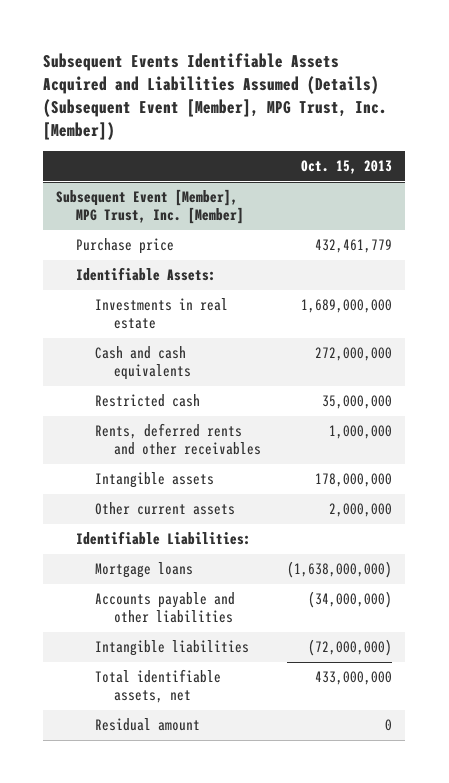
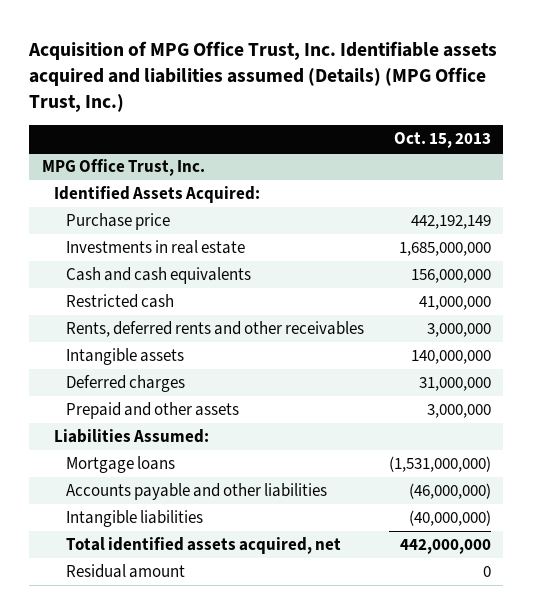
- Subsequent Events Identifiable Assets Acquired and Liabilities Assumed (Details) (Subsequent Event [Member], MPG Trust, Inc. [Member])
+ Acquisition of MPG Office Trust, Inc. Identifiable assets acquired and liabilities assumed (Details) (MPG Office Trust, Inc.)
- Subsequent Event [Member], MPG Trust, Inc. [Member]
- Purchase price | 432,461,779
- Identifiable Assets:
- Investments in real estate | 1,689,000,000
- Cash and cash equivalents | 272,000,000
- Restricted cash | 35,000,000
- Rents, deferred rents and other receivables | 1,000,000
- Intangible assets | 178,000,000
- Other current assets | 2,000,000
- Identifiable Liabilities:
- Mortgage loans | (1,638,000,000)
- Accounts payable and other liabilities | (34,000,000)
- Intangible liabilities | (72,000,000)
- Total identifiable assets, net | 433,000,000
+ MPG Office Trust, Inc.
+ Identified Assets Acquired:
+ Purchase price | 442,192,149
+ Investments in real estate | 1,685,000,000
+ Cash and cash equivalents | 156,000,000
+ Restricted cash | 41,000,000
+ Rents, deferred rents and other receivables | 3,000,000
+ Intangible assets | 140,000,000
+ Deferred charges | 31,000,000
+ Prepaid and other assets | 3,000,000
+ Liabilities Assumed:
+ Mortgage loans | (1,531,000,000)
+ Accounts payable and other liabilities | (46,000,000)
+ Intangible liabilities | (40,000,000)
+ Total identified assets acquired, net | 442,000,000

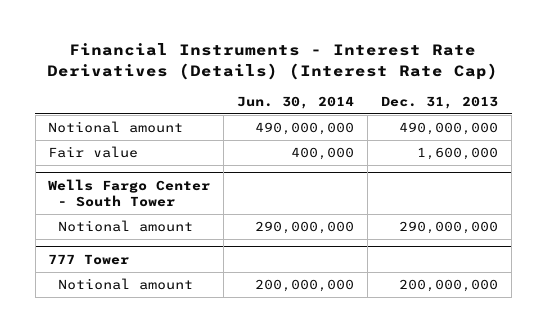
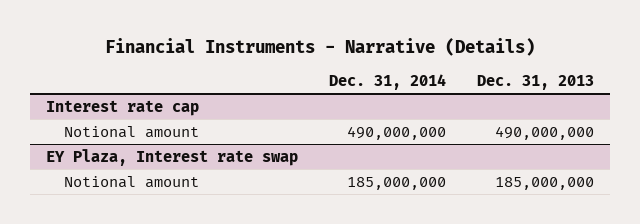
- Financial Instruments - Interest Rate Derivatives (Details) (Interest Rate Cap)
+ Financial Instruments - Narrative (Details)
- | Jun. 30, 2014 | Dec. 31, 2013
+ | Dec. 31, 2014 | Dec. 31, 2013
+ Interest rate cap
- Fair value | 400,000 | 1,600,000
- Wells Fargo Center - South Tower
- Notional amount | 290,000,000 | 290,000,000
- 777 Tower
- Notional amount | 200,000,000 | 200,000,000
+ EY Plaza, Interest rate swap
+ Notional amount | 185,000,000 | 185,000,000

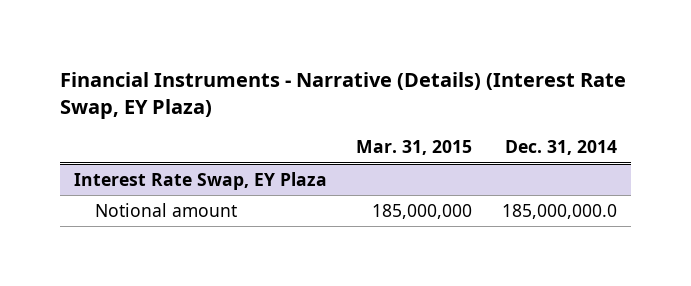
- Financial Instruments - Narrative (Details)
+ Financial Instruments - Narrative (Details) (Interest Rate Swap, EY Plaza)
- | Dec. 31, 2014 | Dec. 31, 2013
+ | Mar. 31, 2015 | Dec. 31, 2014
- Interest rate cap
- Notional amount | 490,000,000 | 490,000,000
- EY Plaza, Interest rate swap
- Notional amount | 185,000,000 | 185,000,000
+ Interest Rate Swap, EY Plaza
+ Notional amount | 185,000,000 | 185,000,000.0

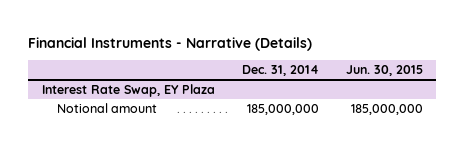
- Financial Instruments - Narrative (Details) (Interest Rate Swap, EY Plaza)
+ Financial Instruments - Narrative (Details)
- | Mar. 31, 2015 | Dec. 31, 2014
+ | Dec. 31, 2014 | Jun. 30, 2015
@ Interest Rate Swap, EY Plaza
- Notional amount | 185,000,000 | 185,000,000.0
+ Notional amount | 185,000,000 | 185,000,000

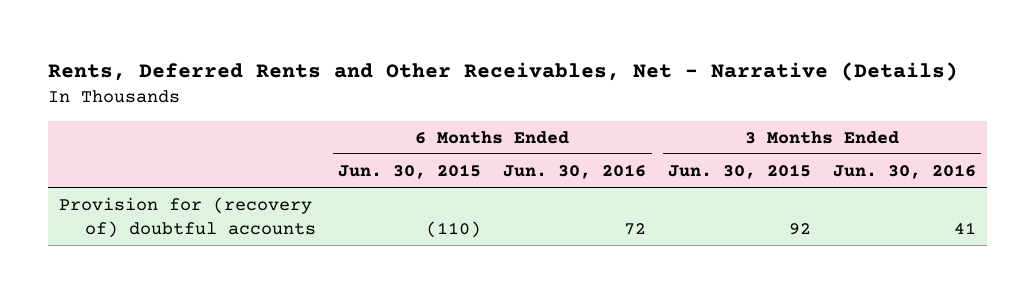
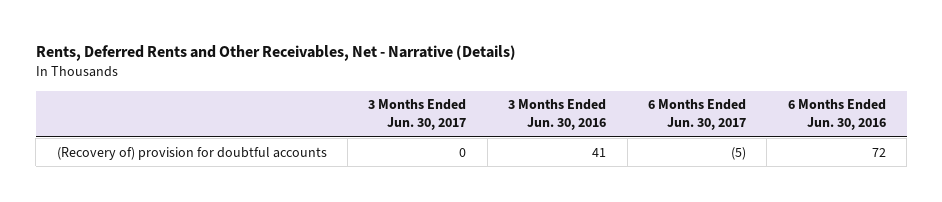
- | 6 Months Ended Jun. 30, 2015 | 6 Months Ended Jun. 30, 2016 | 3 Months Ended Jun. 30, 2015 | 3 Months Ended Jun. 30, 2016
+ | 3 Months Ended Jun. 30, 2017 | 3 Months Ended Jun. 30, 2016 | 6 Months Ended Jun. 30, 2017 | 6 Months Ended Jun. 30, 2016
- Provision for (recovery of) doubtful accounts | (110) | 72 | 92 | 41
+ (Recovery of) provision for doubtful accounts | 0 | 41 | (5) | 72

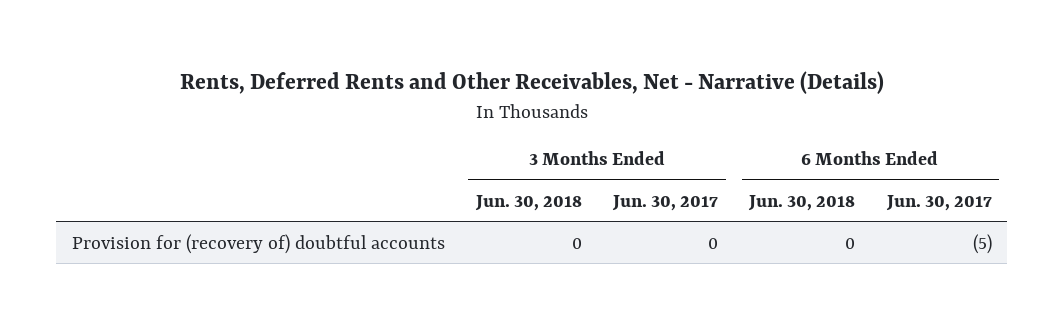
- | 3 Months Ended Jun. 30, 2017 | 3 Months Ended Jun. 30, 2016 | 6 Months Ended Jun. 30, 2017 | 6 Months Ended Jun. 30, 2016
+ | 3 Months Ended Jun. 30, 2018 | 3 Months Ended Jun. 30, 2017 | 6 Months Ended Jun. 30, 2018 | 6 Months Ended Jun. 30, 2017
- (Recovery of) provision for doubtful accounts | 0 | 41 | (5) | 72
+ Provision for (recovery of) doubtful accounts | 0 | 0 | 0 | (5)

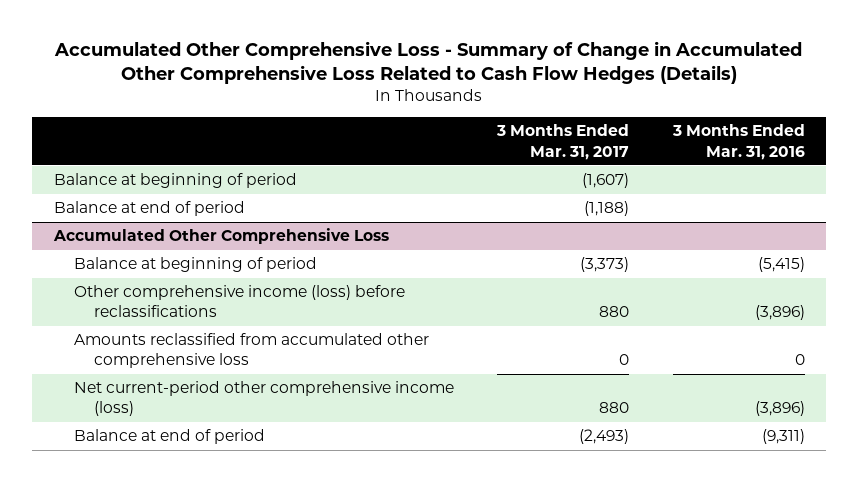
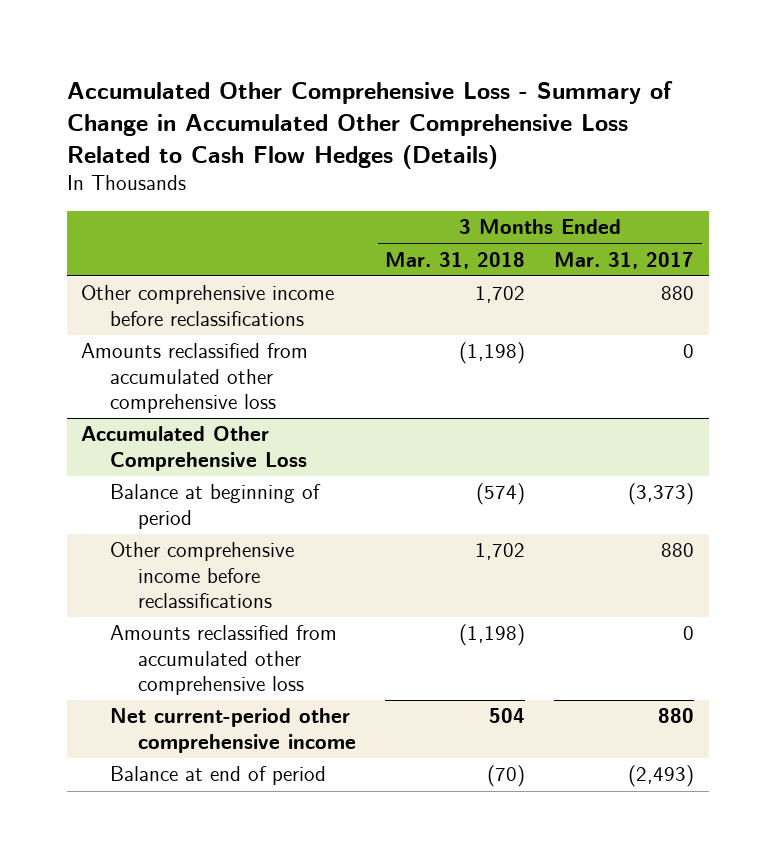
- | 3 Months Ended Mar. 31, 2017 | 3 Months Ended Mar. 31, 2016
+ | 3 Months Ended Mar. 31, 2018 | 3 Months Ended Mar. 31, 2017
- Balance at beginning of period | (1,607) |
- Balance at end of period | (1,188) |
+ Other comprehensive income before reclassifications | 1,702 | 880
+ Amounts reclassified from accumulated other comprehensive loss | (1,198) | 0
@ Accumulated Other Comprehensive Loss
- Other comprehensive income (loss) before reclassifications | 880 | (3,896)
+ Other comprehensive income before reclassifications | 1,702 | 880
- Net current-period other comprehensive income (loss) | 880 | (3,896)
+ Net current-period other comprehensive income | 504 | 880

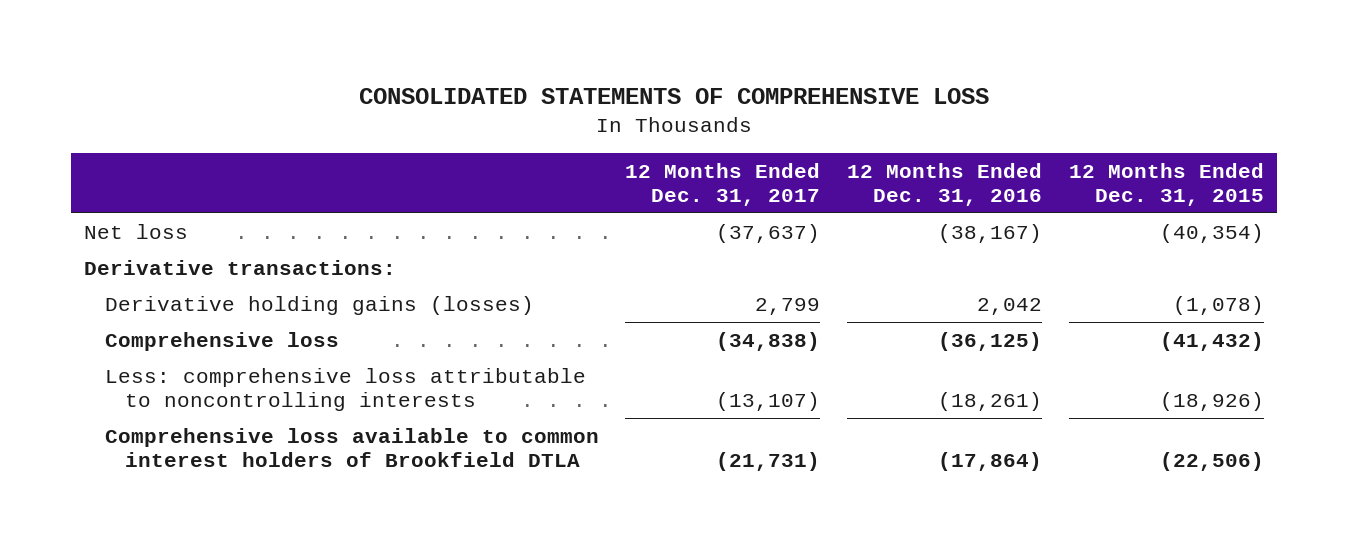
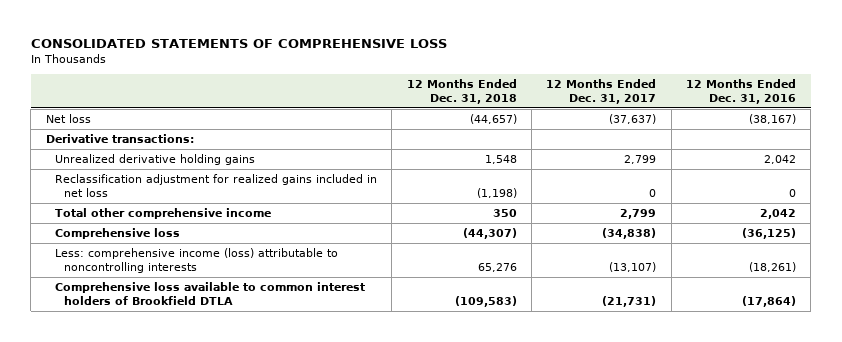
- | 12 Months Ended Dec. 31, 2017 | 12 Months Ended Dec. 31, 2016 | 12 Months Ended Dec. 31, 2015
+ | 12 Months Ended Dec. 31, 2018 | 12 Months Ended Dec. 31, 2017 | 12 Months Ended Dec. 31, 2016
- Derivative holding gains (losses) | 2,799 | 2,042 | (1,078)
+ Unrealized derivative holding gains | 1,548 | 2,799 | 2,042
+ Reclassification adjustment for realized gains included in net loss | (1,198) | 0 | 0
+ Total other comprehensive income | 350 | 2,799 | 2,042
- Less: comprehensive loss attributable to noncontrolling interests | (13,107) | (18,261) | (18,926)
+ Less: comprehensive income (loss) attributable to noncontrolling interests | 65,276 | (13,107) | (18,261)

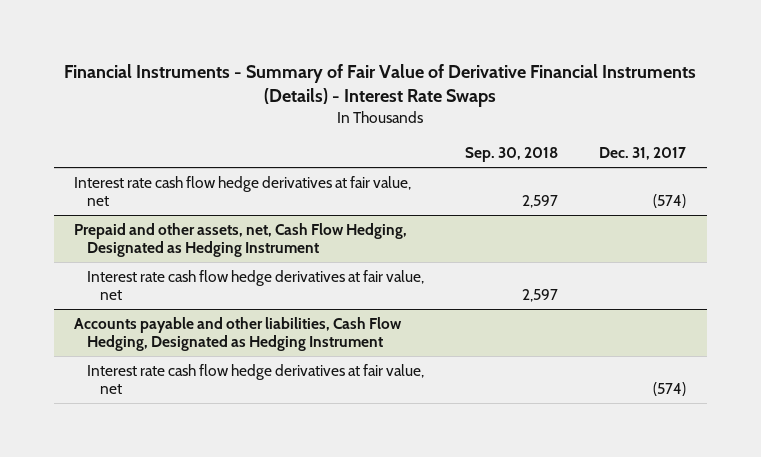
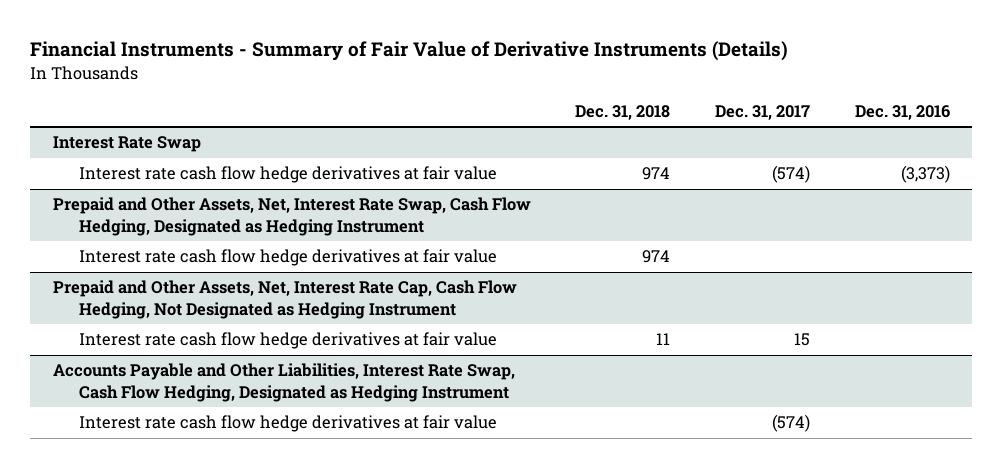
- Financial Instruments - Summary of Fair Value of Derivative Financial Instruments (Details) - Interest Rate Swaps
+ Financial Instruments - Summary of Fair Value of Derivative Instruments (Details)
- | Sep. 30, 2018 | Dec. 31, 2017
+ | Dec. 31, 2018 | Dec. 31, 2017 | Dec. 31, 2016
- Interest rate cash flow hedge derivatives at fair value, net | 2,597 | (574)
- Prepaid and other assets, net, Cash Flow Hedging, Designated as Hedging Instrument
- Interest rate cash flow hedge derivatives at fair value, net | 2,597 |
- Accounts payable and other liabilities, Cash Flow Hedging, Designated as Hedging Instrument
- Interest rate cash flow hedge derivatives at fair value, net | | (574)
+ Interest Rate Swap
+ Interest rate cash flow hedge derivatives at fair value | 974 | (574) | (3,373)
+ Prepaid and Other Assets, Net, Interest Rate Swap, Cash Flow Hedging, Designated as Hedging Instrument
+ Interest rate cash flow hedge derivatives at fair value | 974 | |
+ Prepaid and Other Assets, Net, Interest Rate Cap, Cash Flow Hedging, Not Designated as Hedging Instrument
+ Interest rate cash flow hedge derivatives at fair value | 11 | 15 |
+ Accounts Payable and Other Liabilities, Interest Rate Swap, Cash Flow Hedging, Designated as Hedging Instrument
+ Interest rate cash flow hedge derivatives at fair value | | (574) |

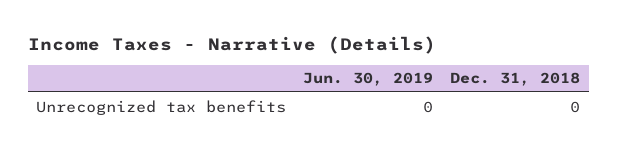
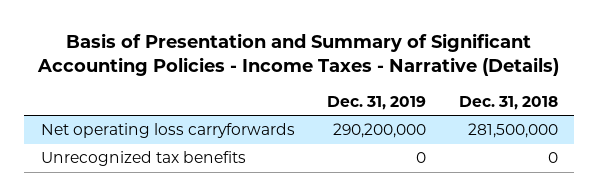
- Income Taxes - Narrative (Details)
+ Basis of Presentation and Summary of Significant Accounting Policies - Income Taxes - Narrative (Details)
- | Jun. 30, 2019 | Dec. 31, 2018
+ | Dec. 31, 2019 | Dec. 31, 2018
+ Net operating loss carryforwards | 290,200,000 | 281,500,000

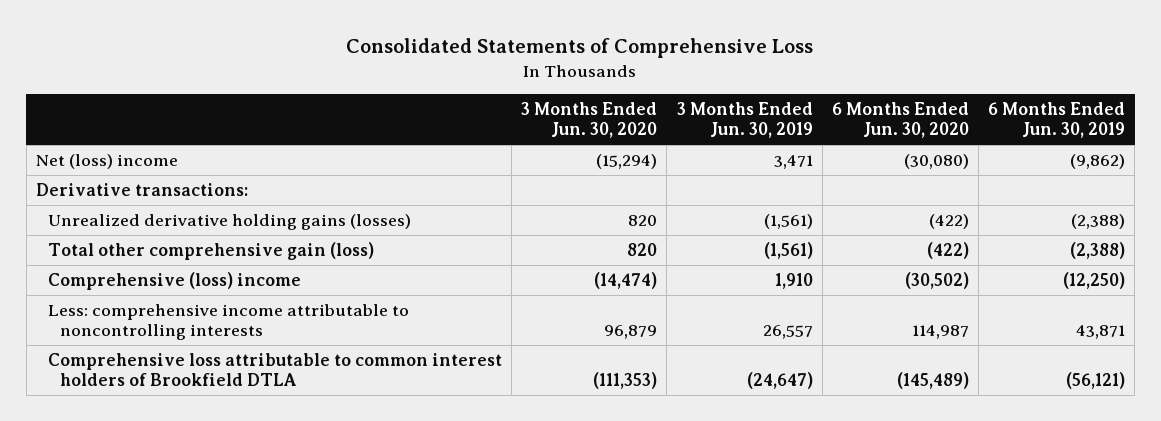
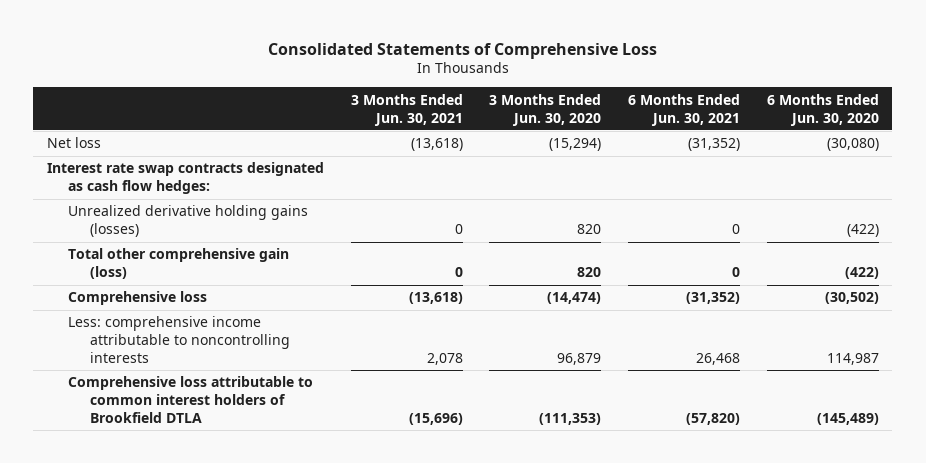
- | 3 Months Ended Jun. 30, 2020 | 3 Months Ended Jun. 30, 2019 | 6 Months Ended Jun. 30, 2020 | 6 Months Ended Jun. 30, 2019
+ | 3 Months Ended Jun. 30, 2021 | 3 Months Ended Jun. 30, 2020 | 6 Months Ended Jun. 30, 2021 | 6 Months Ended Jun. 30, 2020
- Net (loss) income | (15,294) | 3,471 | (30,080) | (9,862)
- Derivative transactions:
+ Net loss | (13,618) | (15,294) | (31,352) | (30,080)
+ Interest rate swap contracts designated as cash flow hedges:
- Comprehensive (loss) income | (14,474) | 1,910 | (30,502) | (12,250)
+ Comprehensive loss | (13,618) | (14,474) | (31,352) | (30,502)

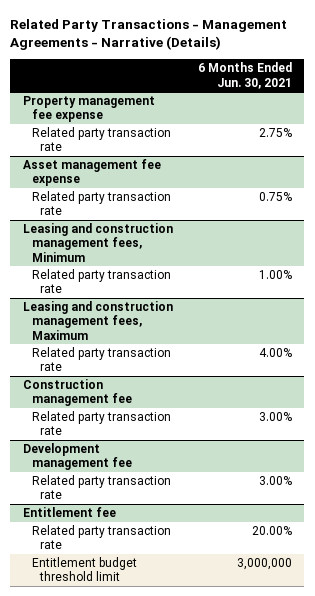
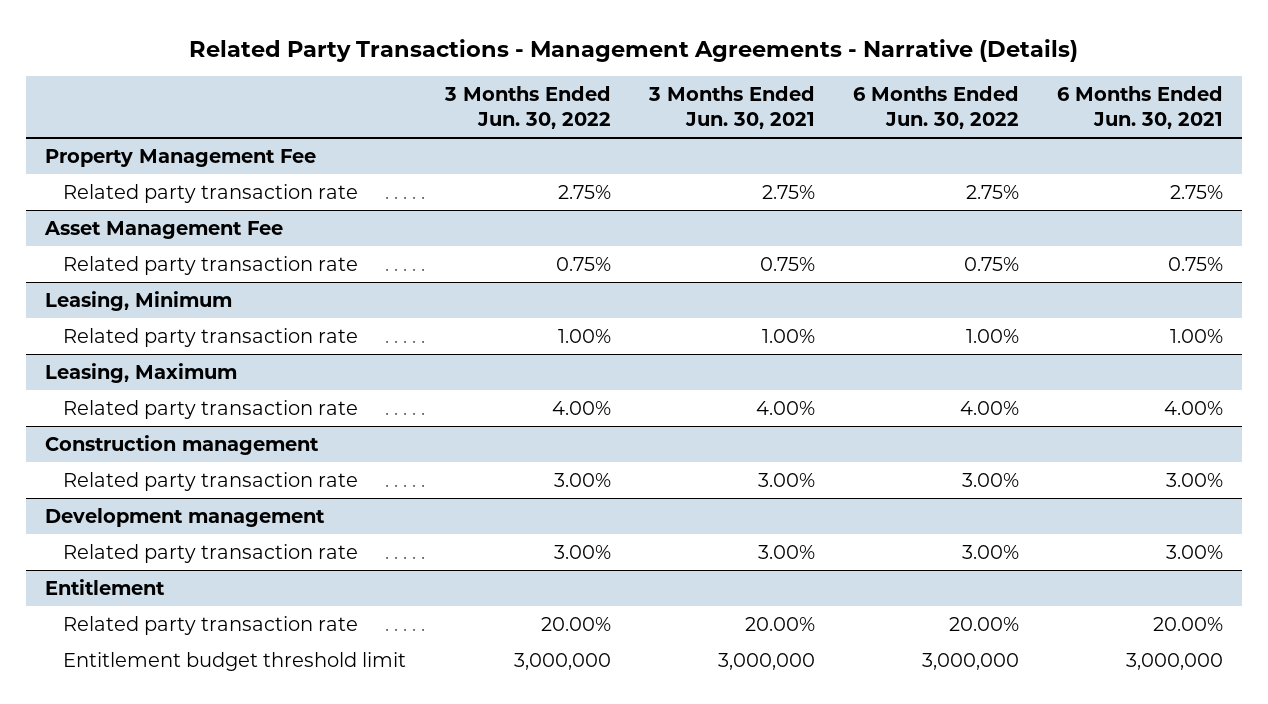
- | 6 Months Ended Jun. 30, 2021
+ | 3 Months Ended Jun. 30, 2022 | 3 Months Ended Jun. 30, 2021 | 6 Months Ended Jun. 30, 2022 | 6 Months Ended Jun. 30, 2021
- Property management fee expense
+ Property Management Fee
- Asset management fee expense
+ Asset Management Fee
- Leasing and construction management fees, Minimum
+ Leasing, Minimum
- Leasing and construction management fees, Maximum
+ Leasing, Maximum
- Construction management fee
+ Construction management
- Development management fee
+ Development management
- Entitlement fee
+ Entitlement

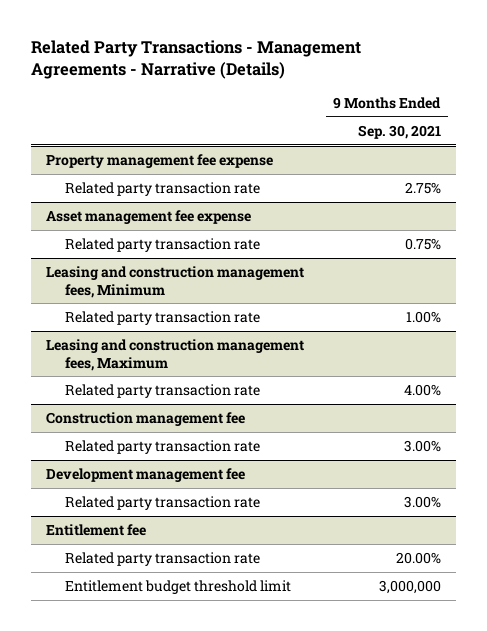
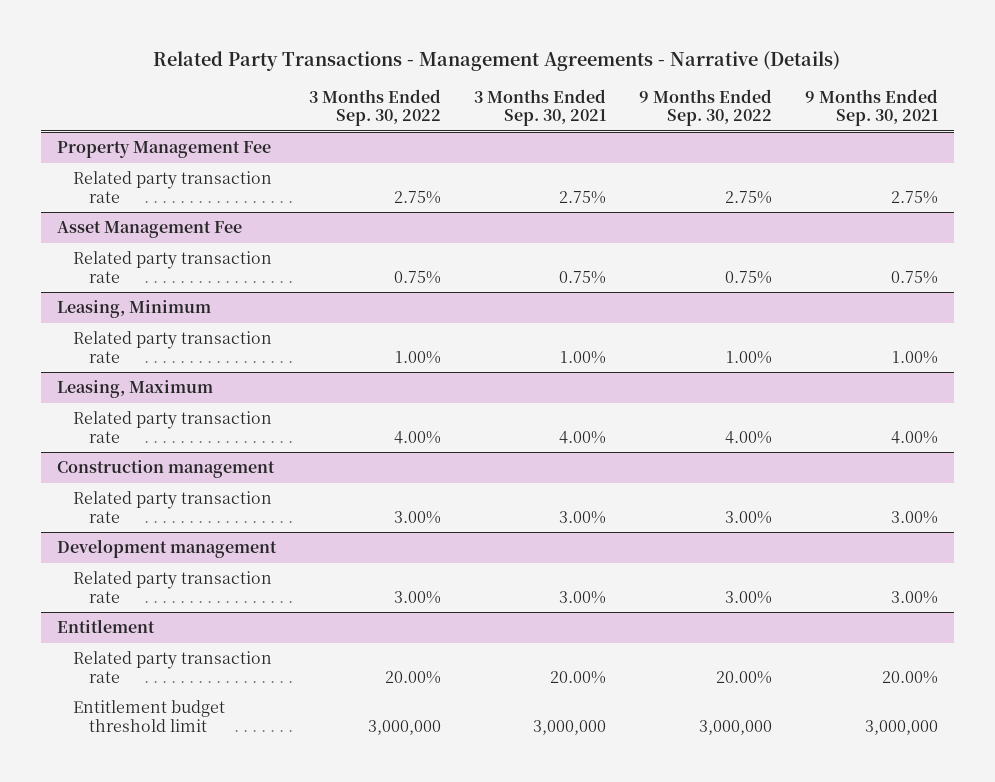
- | 9 Months Ended Sep. 30, 2021
+ | 3 Months Ended Sep. 30, 2022 | 3 Months Ended Sep. 30, 2021 | 9 Months Ended Sep. 30, 2022 | 9 Months Ended Sep. 30, 2021
- Property management fee expense
+ Property Management Fee
- Asset management fee expense
+ Asset Management Fee
- Leasing and construction management fees, Minimum
+ Leasing, Minimum
- Leasing and construction management fees, Maximum
+ Leasing, Maximum
- Construction management fee
+ Construction management
- Development management fee
+ Development management
- Entitlement fee
+ Entitlement

